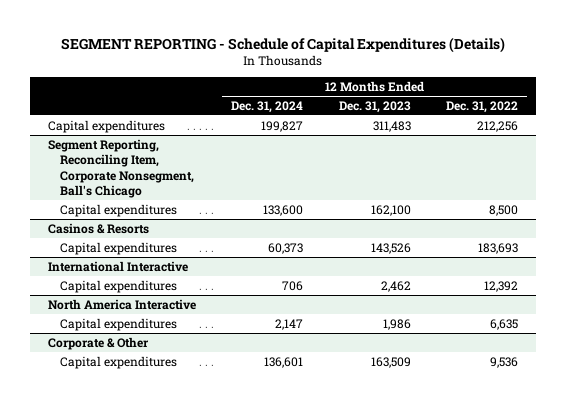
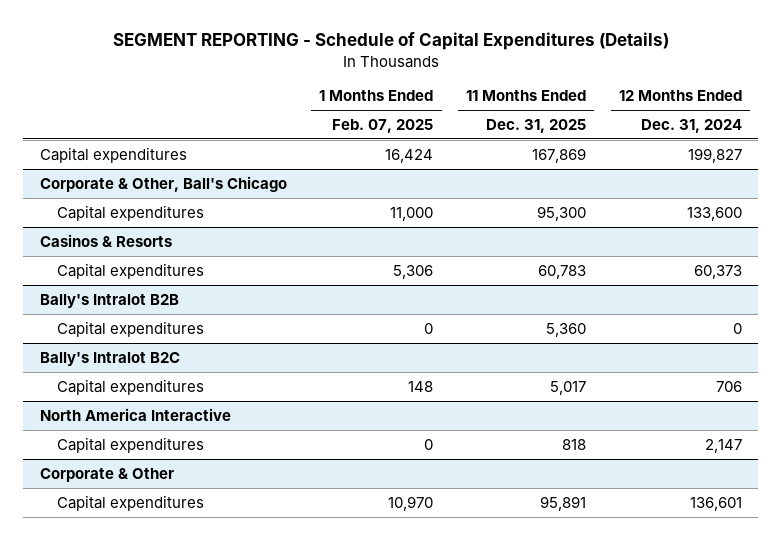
- | 12 Months Ended Dec. 31, 2024 | 12 Months Ended Dec. 31, 2023 | 12 Months Ended Dec. 31, 2022
+ | 1 Months Ended Feb. 07, 2025 | 11 Months Ended Dec. 31, 2025 | 12 Months Ended Dec. 31, 2024
- Segment Reporting, Reconciling Item, Corporate Nonsegment, Ball's Chicago
+ Corporate & Other, Ball's Chicago
- International Interactive
+ Bally's Intralot B2B
+ Capital expenditures | 0 | 5,360 | 0
+ Bally's Intralot B2C

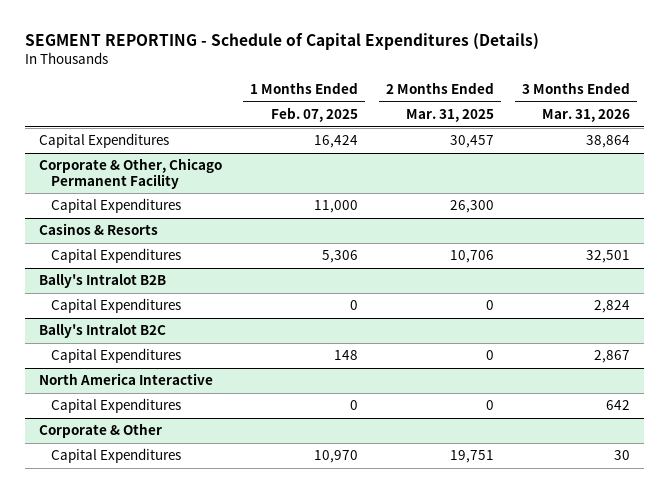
- | 1 Months Ended Feb. 07, 2025 | 11 Months Ended Dec. 31, 2025 | 12 Months Ended Dec. 31, 2024
+ | 1 Months Ended Feb. 07, 2025 | 2 Months Ended Mar. 31, 2025 | 3 Months Ended Mar. 31, 2026
- Capital expenditures | 16,424 | 167,869 | 199,827
- Corporate & Other, Ball's Chicago
- Capital expenditures | 11,000 | 95,300 | 133,600
+ Capital Expenditures | 16,424 | 30,457 | 38,864
+ Corporate & Other, Chicago Permanent Facility
+ Capital Expenditures | 11,000 | 26,300 |
@ Casinos & Resorts
- Capital expenditures | 5,306 | 60,783 | 60,373
+ Capital Expenditures | 5,306 | 10,706 | 32,501
@ Bally's Intralot B2B
- Capital expenditures | 0 | 5,360 | 0
+ Capital Expenditures | 0 | 0 | 2,824
@ Bally's Intralot B2C
- Capital expenditures | 148 | 5,017 | 706
+ Capital Expenditures | 148 | 0 | 2,867
@ North America Interactive
- Capital expenditures | 0 | 818 | 2,147
+ Capital Expenditures | 0 | 0 | 642
@ Corporate & Other
- Capital expenditures | 10,970 | 95,891 | 136,601
+ Capital Expenditures | 10,970 | 19,751 | 30

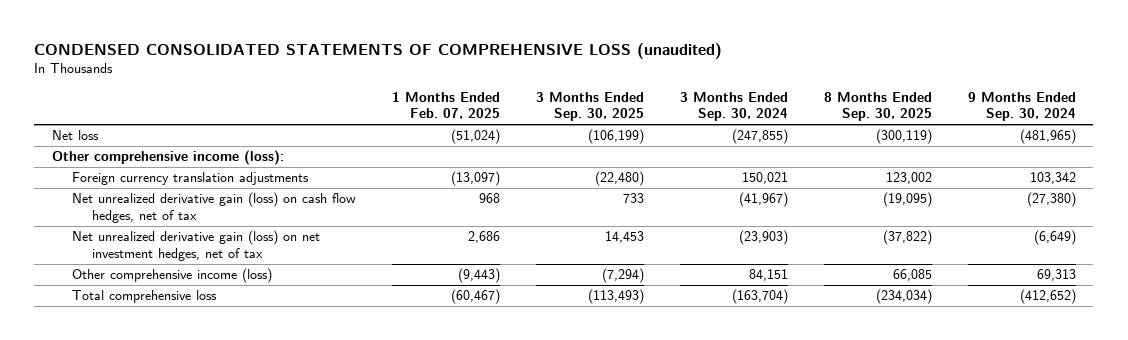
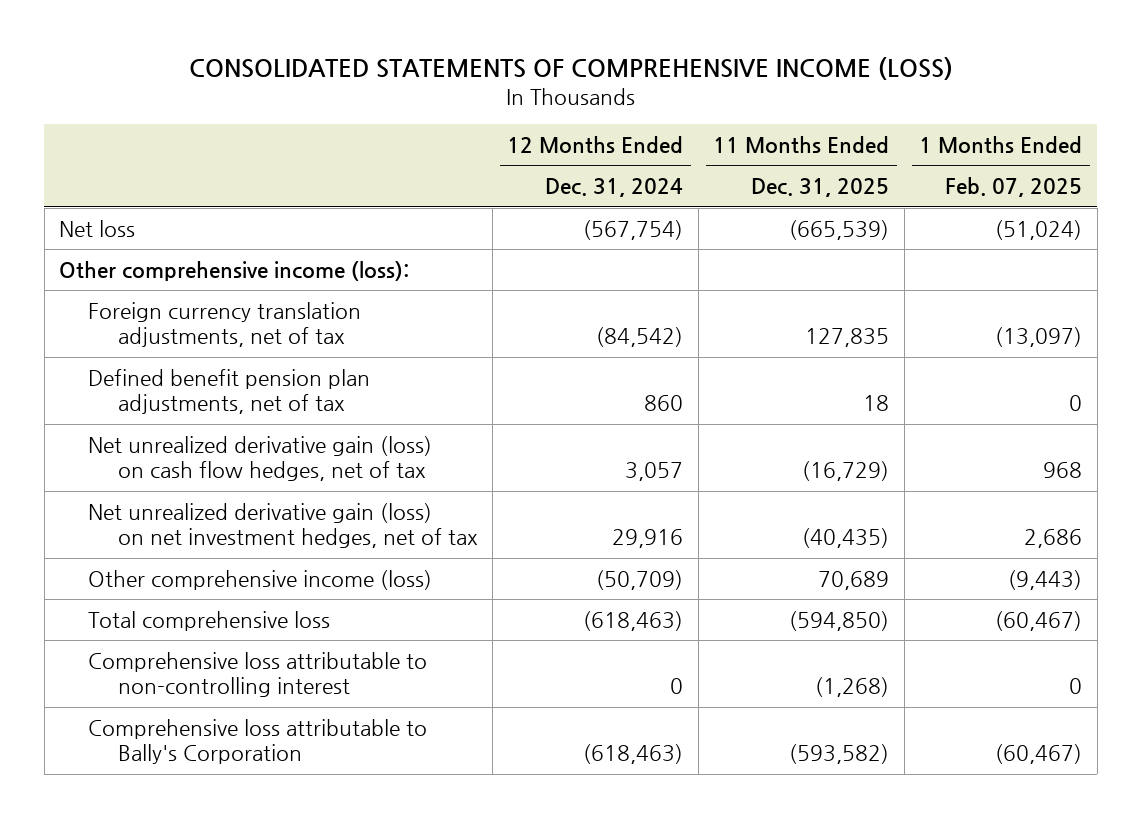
- CONDENSED CONSOLIDATED STATEMENTS OF COMPREHENSIVE LOSS (unaudited)
+ CONSOLIDATED STATEMENTS OF COMPREHENSIVE INCOME (LOSS)
- | 1 Months Ended Feb. 07, 2025 | 3 Months Ended Sep. 30, 2025 | 3 Months Ended Sep. 30, 2024 | 8 Months Ended Sep. 30, 2025 | 9 Months Ended Sep. 30, 2024
+ | 12 Months Ended Dec. 31, 2024 | 11 Months Ended Dec. 31, 2025 | 1 Months Ended Feb. 07, 2025
- Foreign currency translation adjustments | (13,097) | (22,480) | 150,021 | 123,002 | 103,342
+ Foreign currency translation adjustments, net of tax | (84,542) | 127,835 | (13,097)
+ Defined benefit pension plan adjustments, net of tax | 860 | 18 | 0
+ Comprehensive loss attributable to non-controlling interest | 0 | (1,268) | 0
+ Comprehensive loss attributable to Bally's Corporation | (618,463) | (593,582) | (60,467)

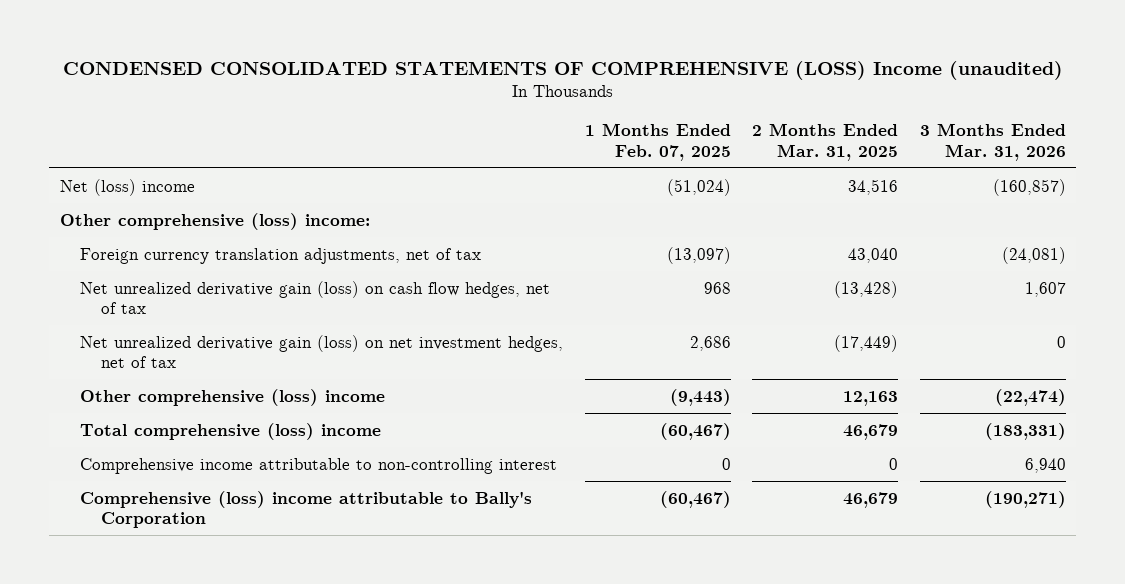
- CONSOLIDATED STATEMENTS OF COMPREHENSIVE INCOME (LOSS)
+ CONDENSED CONSOLIDATED STATEMENTS OF COMPREHENSIVE (LOSS) Income (unaudited)
- | 12 Months Ended Dec. 31, 2024 | 11 Months Ended Dec. 31, 2025 | 1 Months Ended Feb. 07, 2025
+ | 1 Months Ended Feb. 07, 2025 | 2 Months Ended Mar. 31, 2025 | 3 Months Ended Mar. 31, 2026
- Net loss | (567,754) | (665,539) | (51,024)
- Other comprehensive income (loss):
+ Net (loss) income | (51,024) | 34,516 | (160,857)
+ Other comprehensive (loss) income:
- Defined benefit pension plan adjustments, net of tax | 860 | 18 | 0
- Other comprehensive income (loss) | (50,709) | 70,689 | (9,443)
- Total comprehensive loss | (618,463) | (594,850) | (60,467)
- Comprehensive loss attributable to non-controlling interest | 0 | (1,268) | 0
- Comprehensive loss attributable to Bally's Corporation | (618,463) | (593,582) | (60,467)
+ Other comprehensive (loss) income | (9,443) | 12,163 | (22,474)
+ Total comprehensive (loss) income | (60,467) | 46,679 | (183,331)
+ Comprehensive income attributable to non-controlling interest | 0 | 0 | 6,940
+ Comprehensive (loss) income attributable to Bally's Corporation | (60,467) | 46,679 | (190,271)

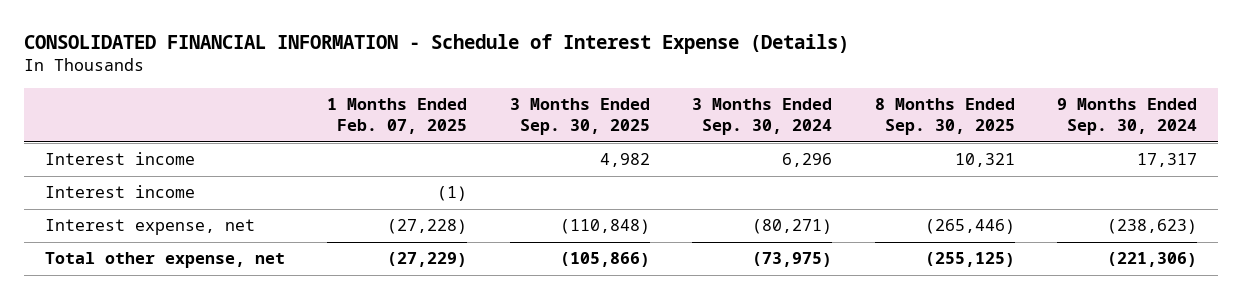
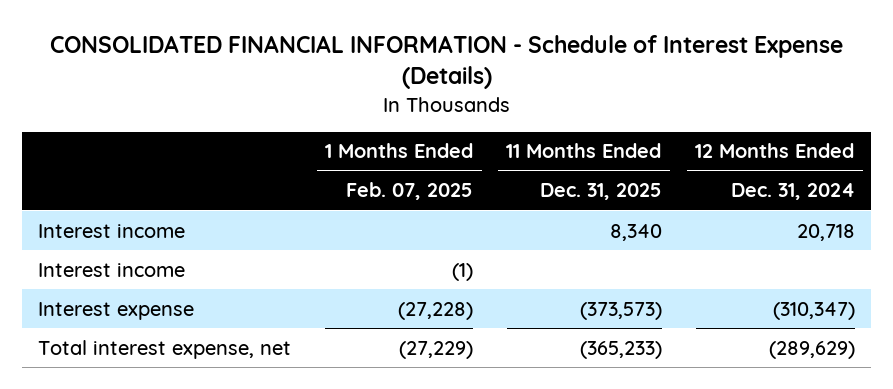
- | 1 Months Ended Feb. 07, 2025 | 3 Months Ended Sep. 30, 2025 | 3 Months Ended Sep. 30, 2024 | 8 Months Ended Sep. 30, 2025 | 9 Months Ended Sep. 30, 2024
+ | 1 Months Ended Feb. 07, 2025 | 11 Months Ended Dec. 31, 2025 | 12 Months Ended Dec. 31, 2024
- Interest expense, net | (27,228) | (110,848) | (80,271) | (265,446) | (238,623)
- Total other expense, net | (27,229) | (105,866) | (73,975) | (255,125) | (221,306)
+ Interest expense | (27,228) | (373,573) | (310,347)
+ Total interest expense, net | (27,229) | (365,233) | (289,629)

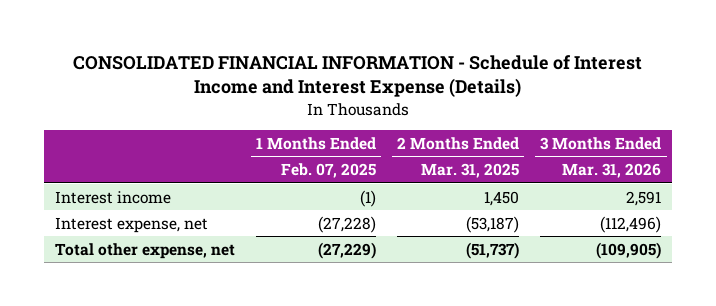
- CONSOLIDATED FINANCIAL INFORMATION - Schedule of Interest Expense (Details)
+ CONSOLIDATED FINANCIAL INFORMATION - Schedule of Interest Income and Interest Expense (Details)
- | 1 Months Ended Feb. 07, 2025 | 11 Months Ended Dec. 31, 2025 | 12 Months Ended Dec. 31, 2024
+ | 1 Months Ended Feb. 07, 2025 | 2 Months Ended Mar. 31, 2025 | 3 Months Ended Mar. 31, 2026
- Interest income | | 8,340 | 20,718
- Interest expense | (27,228) | (373,573) | (310,347)
- Total interest expense, net | (27,229) | (365,233) | (289,629)
+ Interest expense, net | (27,228) | (53,187) | (112,496)
+ Total other expense, net | (27,229) | (51,737) | (109,905)

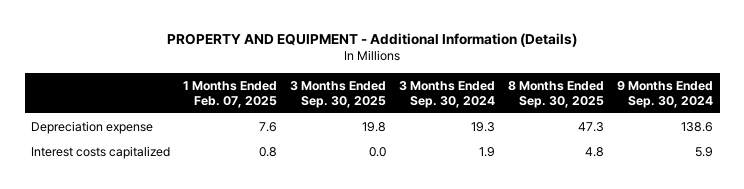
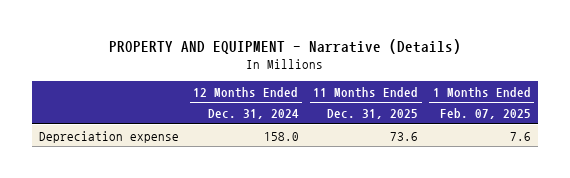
- PROPERTY AND EQUIPMENT - Additional Information (Details)
+ PROPERTY AND EQUIPMENT - Narrative (Details)
- | 1 Months Ended Feb. 07, 2025 | 3 Months Ended Sep. 30, 2025 | 3 Months Ended Sep. 30, 2024 | 8 Months Ended Sep. 30, 2025 | 9 Months Ended Sep. 30, 2024
+ | 12 Months Ended Dec. 31, 2024 | 11 Months Ended Dec. 31, 2025 | 1 Months Ended Feb. 07, 2025
- Interest costs capitalized | 0.8 | 0.0 | 1.9 | 4.8 | 5.9

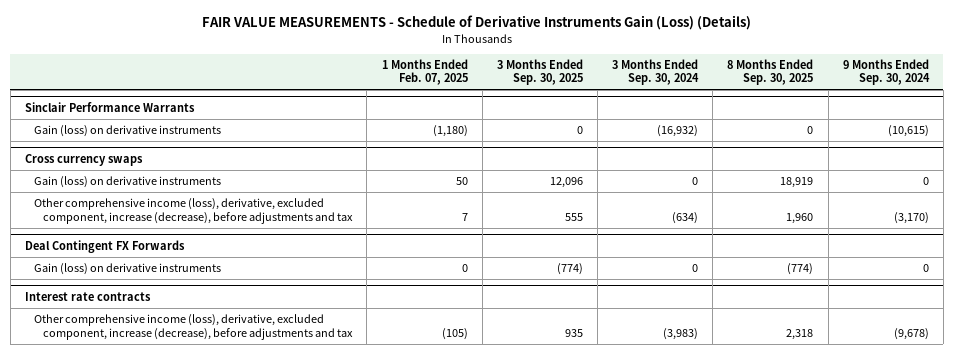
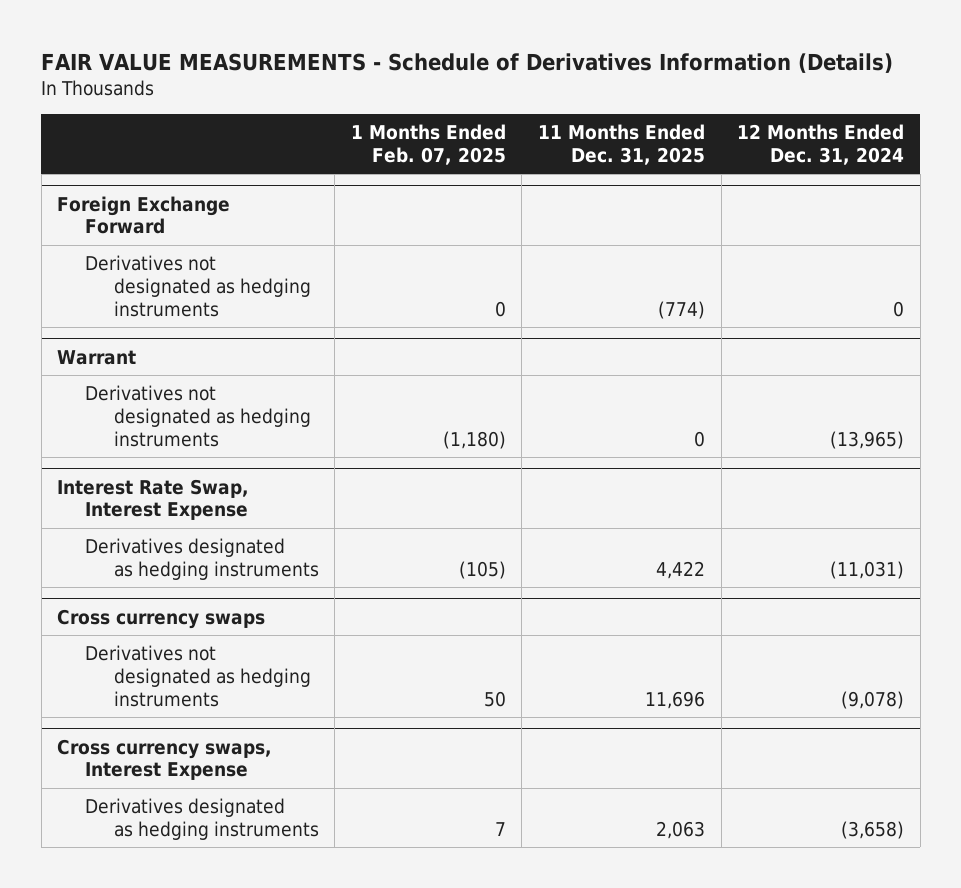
- FAIR VALUE MEASUREMENTS - Schedule of Derivative Instruments Gain (Loss) (Details)
+ FAIR VALUE MEASUREMENTS - Schedule of Derivatives Information (Details)
- | 1 Months Ended Feb. 07, 2025 | 3 Months Ended Sep. 30, 2025 | 3 Months Ended Sep. 30, 2024 | 8 Months Ended Sep. 30, 2025 | 9 Months Ended Sep. 30, 2024
+ | 1 Months Ended Feb. 07, 2025 | 11 Months Ended Dec. 31, 2025 | 12 Months Ended Dec. 31, 2024
- Sinclair Performance Warrants
- Gain (loss) on derivative instruments | (1,180) | 0 | (16,932) | 0 | (10,615)
+ Foreign Exchange Forward
+ Derivatives not designated as hedging instruments | 0 | (774) | 0
+ Warrant
+ Derivatives not designated as hedging instruments | (1,180) | 0 | (13,965)
+ Interest Rate Swap, Interest Expense
+ Derivatives designated as hedging instruments | (105) | 4,422 | (11,031)
@ Cross currency swaps
- Gain (loss) on derivative instruments | 50 | 12,096 | 0 | 18,919 | 0
- Other comprehensive income (loss), derivative, excluded component, increase (decrease), before adjustments and tax | 7 | 555 | (634) | 1,960 | (3,170)
- Deal Contingent FX Forwards
- Gain (loss) on derivative instruments | 0 | (774) | 0 | (774) | 0
- Interest rate contracts
- Other comprehensive income (loss), derivative, excluded component, increase (decrease), before adjustments and tax | (105) | 935 | (3,983) | 2,318 | (9,678)
@ Cross currency swaps
+ Derivatives not designated as hedging instruments | 50 | 11,696 | (9,078)
+ Cross currency swaps, Interest Expense
+ Derivatives designated as hedging instruments | 7 | 2,063 | (3,658)

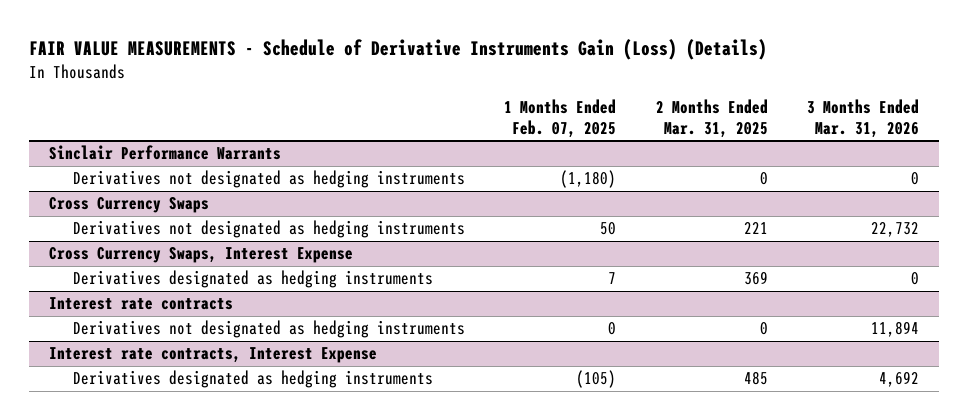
- FAIR VALUE MEASUREMENTS - Schedule of Derivatives Information (Details)
+ FAIR VALUE MEASUREMENTS - Schedule of Derivative Instruments Gain (Loss) (Details)
- | 1 Months Ended Feb. 07, 2025 | 11 Months Ended Dec. 31, 2025 | 12 Months Ended Dec. 31, 2024
+ | 1 Months Ended Feb. 07, 2025 | 2 Months Ended Mar. 31, 2025 | 3 Months Ended Mar. 31, 2026
- Foreign Exchange Forward
- Derivatives not designated as hedging instruments | 0 | (774) | 0
- Warrant
+ Sinclair Performance Warrants
- Interest Rate Swap, Interest Expense
- Derivatives designated as hedging instruments | (105) | 4,422 | (11,031)
- Cross currency swaps
+ Cross Currency Swaps
- Cross currency swaps, Interest Expense
+ Cross Currency Swaps, Interest Expense
+ Interest rate contracts
+ Derivatives not designated as hedging instruments | 0 | 0 | 11,894
+ Interest rate contracts, Interest Expense
+ Derivatives designated as hedging instruments | (105) | 485 | 4,692

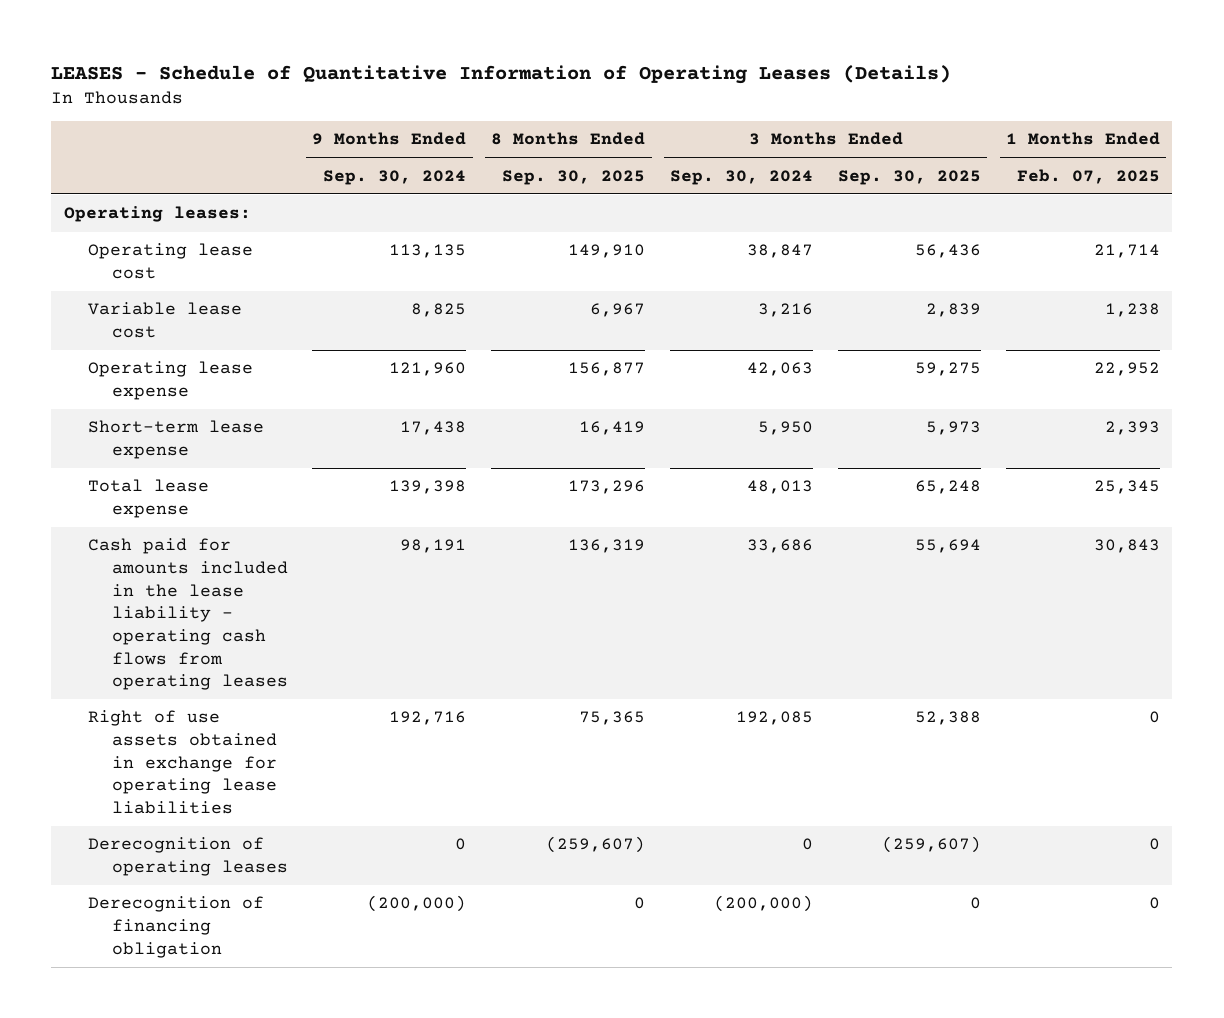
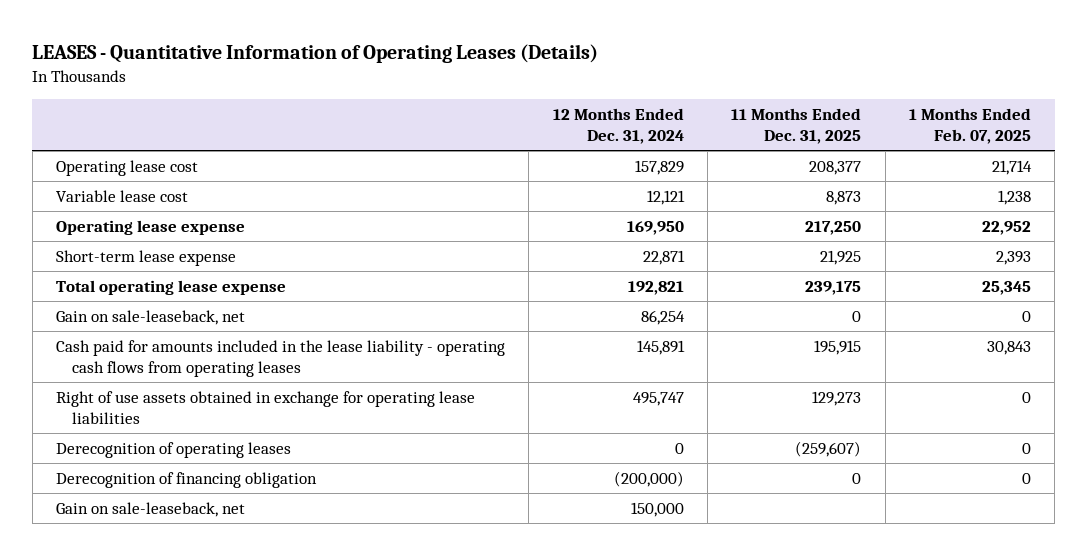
- LEASES - Schedule of Quantitative Information of Operating Leases (Details)
+ LEASES - Quantitative Information of Operating Leases (Details)
- | 9 Months Ended Sep. 30, 2024 | 8 Months Ended Sep. 30, 2025 | 3 Months Ended Sep. 30, 2024 | 3 Months Ended Sep. 30, 2025 | 1 Months Ended Feb. 07, 2025
+ | 12 Months Ended Dec. 31, 2024 | 11 Months Ended Dec. 31, 2025 | 1 Months Ended Feb. 07, 2025
- Operating leases:
- Total lease expense | 139,398 | 173,296 | 48,013 | 65,248 | 25,345
+ Total operating lease expense | 192,821 | 239,175 | 25,345
+ Gain on sale-leaseback, net | 86,254 | 0 | 0
+ Gain on sale-leaseback, net | 150,000 | |

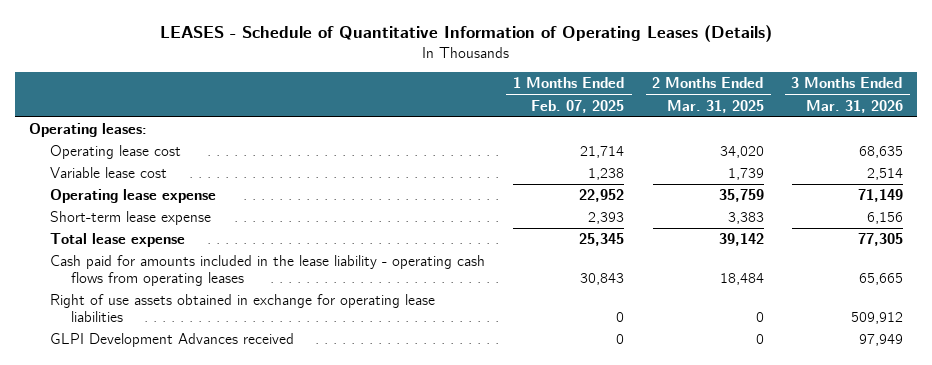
- LEASES - Quantitative Information of Operating Leases (Details)
+ LEASES - Schedule of Quantitative Information of Operating Leases (Details)
- | 12 Months Ended Dec. 31, 2024 | 11 Months Ended Dec. 31, 2025 | 1 Months Ended Feb. 07, 2025
+ | 1 Months Ended Feb. 07, 2025 | 2 Months Ended Mar. 31, 2025 | 3 Months Ended Mar. 31, 2026
+ Operating leases:
- Total operating lease expense | 192,821 | 239,175 | 25,345
- Gain on sale-leaseback, net | 86,254 | 0 | 0
+ Total lease expense | 25,345 | 39,142 | 77,305
- Derecognition of operating leases | 0 | (259,607) | 0
- Derecognition of financing obligation | (200,000) | 0 | 0
- Gain on sale-leaseback, net | 150,000 | |
+ GLPI Development Advances received | 0 | 0 | 97,949

